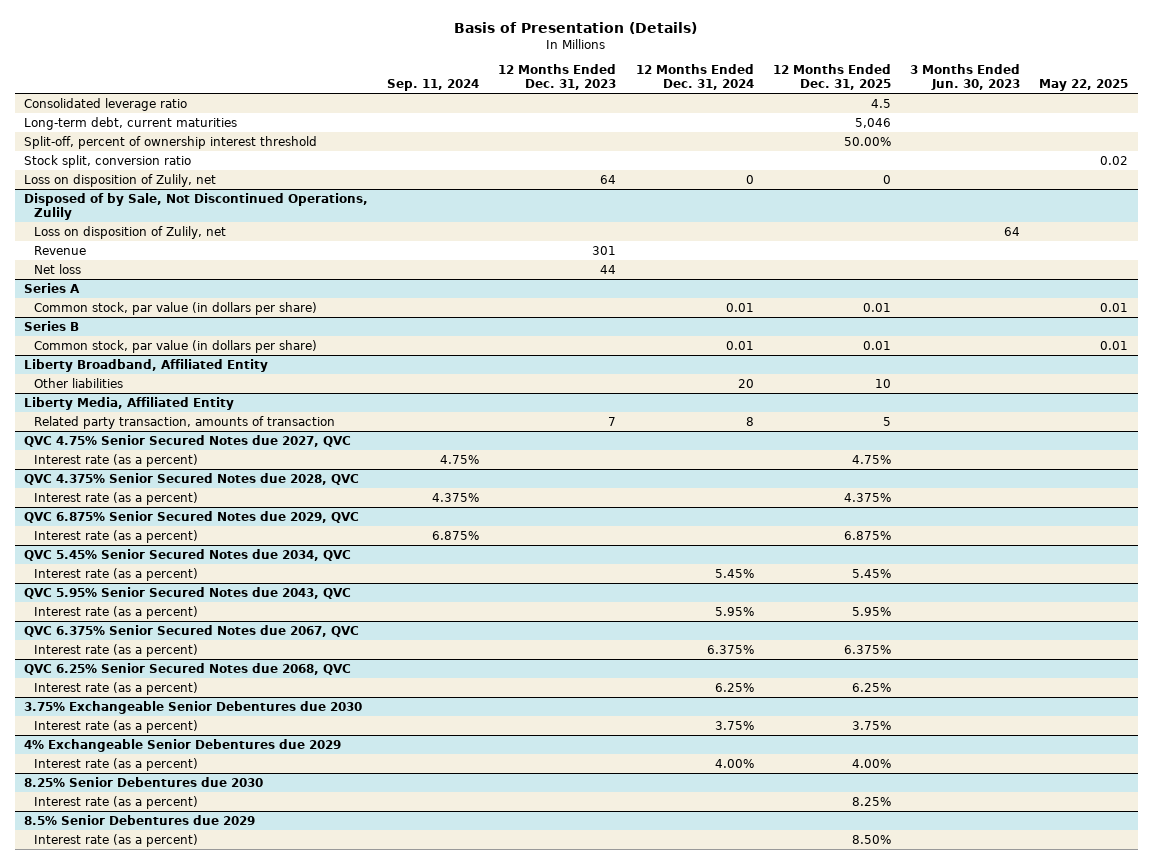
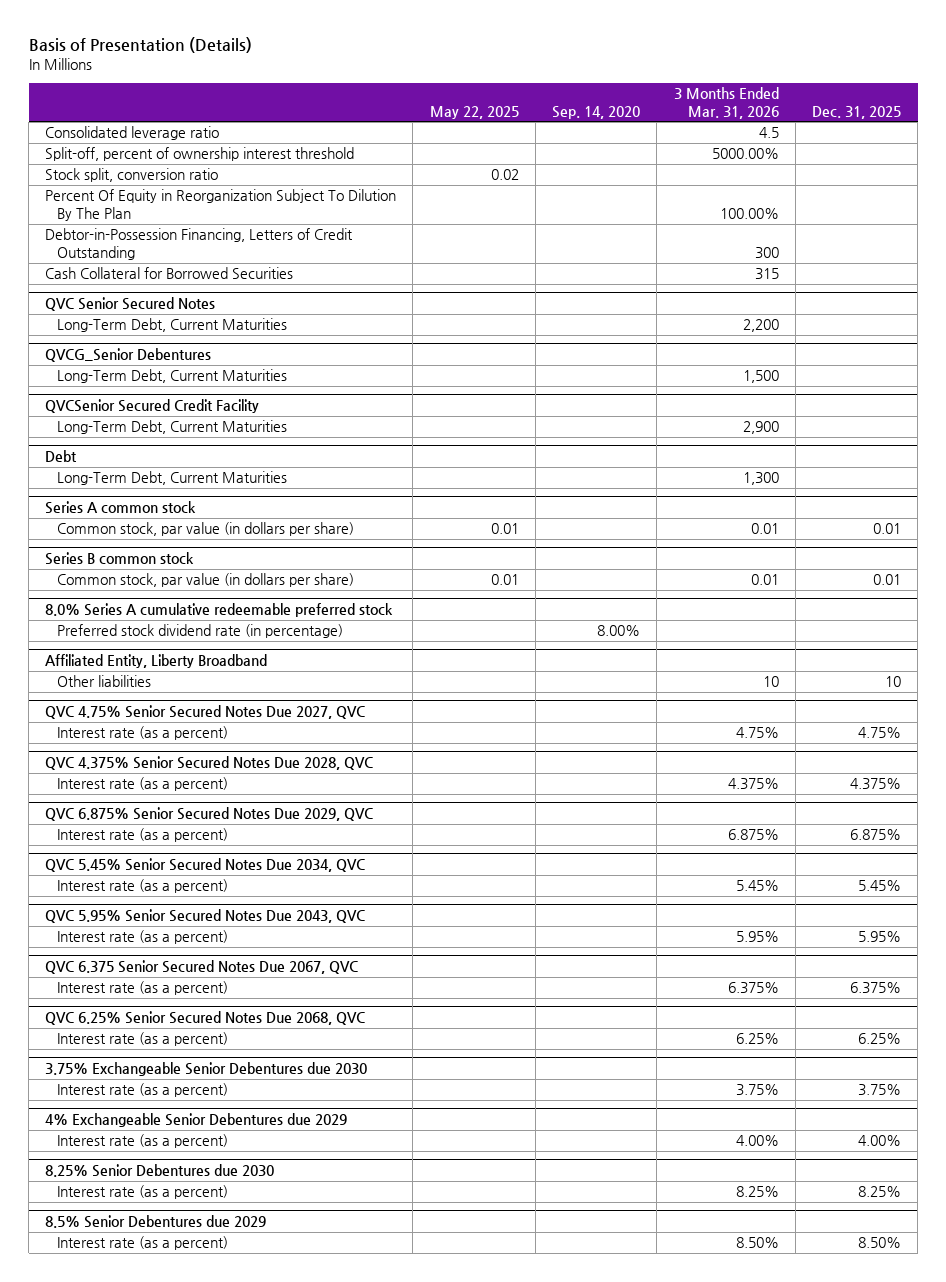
- | Sep. 11, 2024 | 12 Months Ended Dec. 31, 2023 | 12 Months Ended Dec. 31, 2024 | 12 Months Ended Dec. 31, 2025 | 3 Months Ended Jun. 30, 2023 | May 22, 2025
+ | May 22, 2025 | Sep. 14, 2020 | 3 Months Ended Mar. 31, 2026 | Dec. 31, 2025
- Long-term debt, current maturities | | | | 5,046 | |
- Loss on disposition of Zulily, net | | 64 | 0 | 0 | |
- Disposed of by Sale, Not Discontinued Operations, Zulily
- Loss on disposition of Zulily, net | | | | | 64 |
- Revenue | | 301 | | | |
- Net loss | | 44 | | | |
- Series A
+ Percent Of Equity in Reorganization Subject To Dilution By The Plan | | | 100.00% |
+ Debtor-in-Possession Financing, Letters of Credit Outstanding | | | 300 |
+ Cash Collateral for Borrowed Securities | | | 315 |
+ QVC Senior Secured Notes
+ Long-Term Debt, Current Maturities | | | 2,200 |
+ QVCG_Senior Debentures
+ Long-Term Debt, Current Maturities | | | 1,500 |
+ QVCSenior Secured Credit Facility
+ Long-Term Debt, Current Maturities | | | 2,900 |
+ Debt
+ Long-Term Debt, Current Maturities | | | 1,300 |
+ Series A common stock
- Series B
+ Series B common stock
- Liberty Broadband, Affiliated Entity
+ 8.0% Series A cumulative redeemable preferred stock
+ Preferred stock dividend rate (in percentage) | | 8.00% | |
+ Affiliated Entity, Liberty Broadband
- Liberty Media, Affiliated Entity
- Related party transaction, amounts of transaction | | 7 | 8 | 5 | |
- QVC 4.75% Senior Secured Notes due 2027, QVC
+ QVC 4.75% Senior Secured Notes Due 2027, QVC
- QVC 4.375% Senior Secured Notes due 2028, QVC
+ QVC 4.375% Senior Secured Notes Due 2028, QVC
- QVC 6.875% Senior Secured Notes due 2029, QVC
+ QVC 6.875% Senior Secured Notes Due 2029, QVC
- QVC 5.45% Senior Secured Notes due 2034, QVC
+ QVC 5.45% Senior Secured Notes Due 2034, QVC
- QVC 5.95% Senior Secured Notes due 2043, QVC
+ QVC 5.95% Senior Secured Notes Due 2043, QVC
- QVC 6.375% Senior Secured Notes due 2067, QVC
+ QVC 6.375 Senior Secured Notes Due 2067, QVC
- QVC 6.25% Senior Secured Notes due 2068, QVC
+ QVC 6.25% Senior Secured Notes Due 2068, QVC

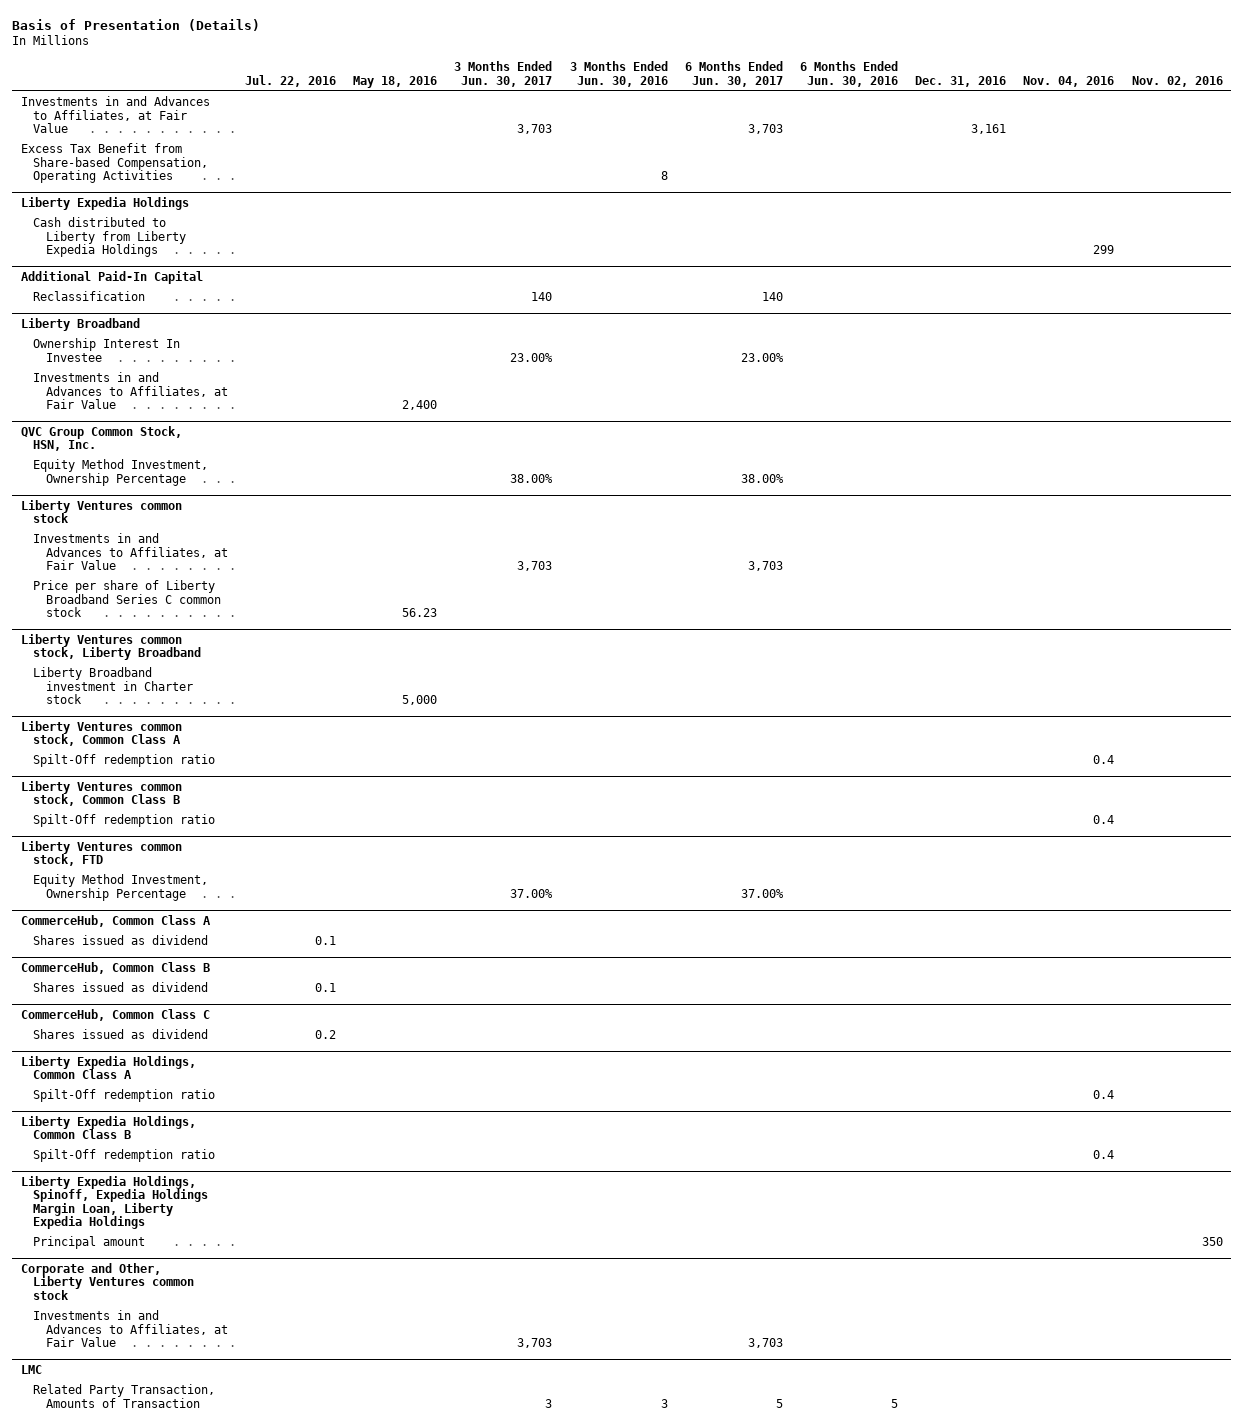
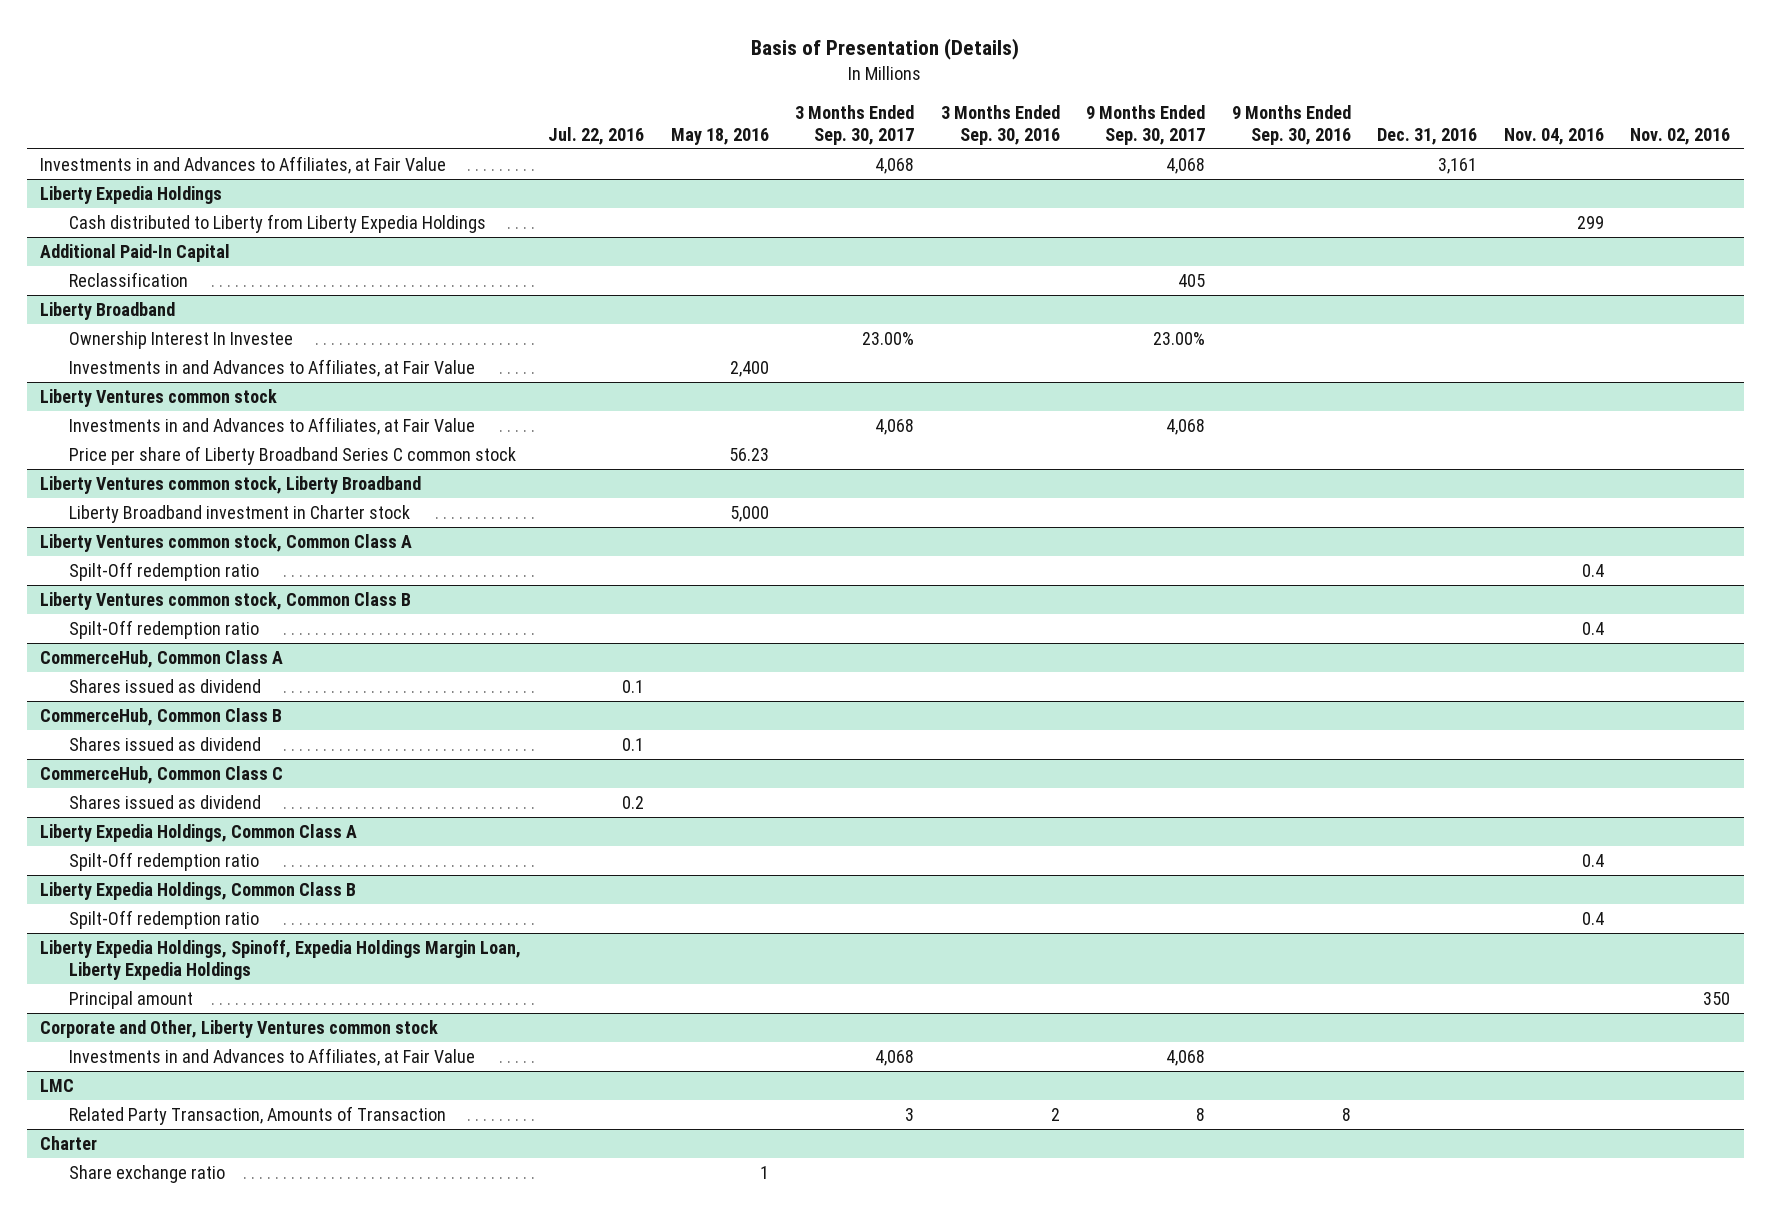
- | Jul. 22, 2016 | May 18, 2016 | 3 Months Ended Jun. 30, 2017 | 3 Months Ended Jun. 30, 2016 | 6 Months Ended Jun. 30, 2017 | 6 Months Ended Jun. 30, 2016 | Dec. 31, 2016 | Nov. 04, 2016 | Nov. 02, 2016
+ | Jul. 22, 2016 | May 18, 2016 | 3 Months Ended Sep. 30, 2017 | 3 Months Ended Sep. 30, 2016 | 9 Months Ended Sep. 30, 2017 | 9 Months Ended Sep. 30, 2016 | Dec. 31, 2016 | Nov. 04, 2016 | Nov. 02, 2016
- Excess Tax Benefit from Share-based Compensation, Operating Activities | | | | 8 | | | | |
- QVC Group Common Stock, HSN, Inc.
- Equity Method Investment, Ownership Percentage | | | 38.00% | | 38.00% | | | |
- Liberty Ventures common stock, FTD
- Equity Method Investment, Ownership Percentage | | | 37.00% | | 37.00% | | | |
+ Charter
+ Share exchange ratio | | 1 | | | | | | |

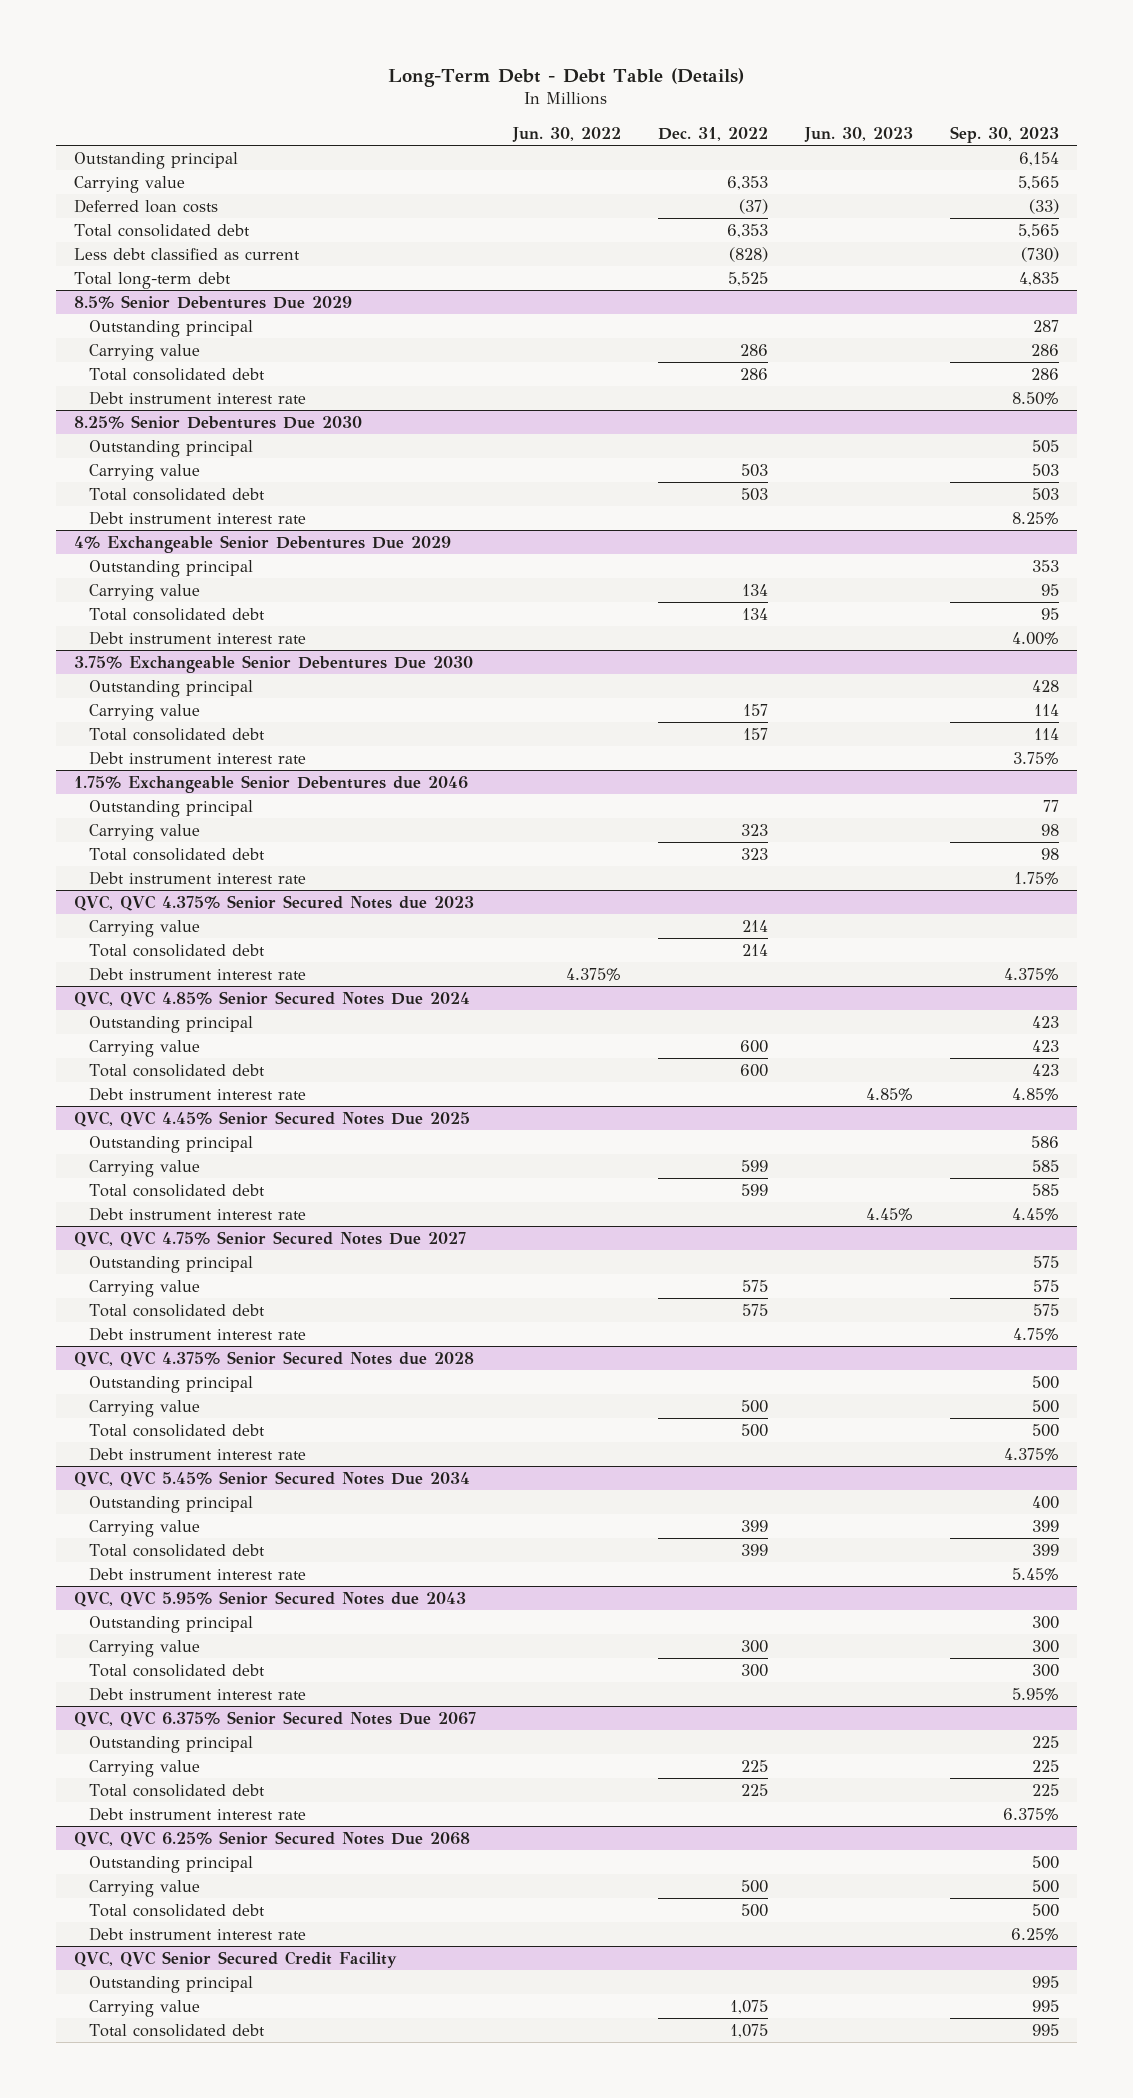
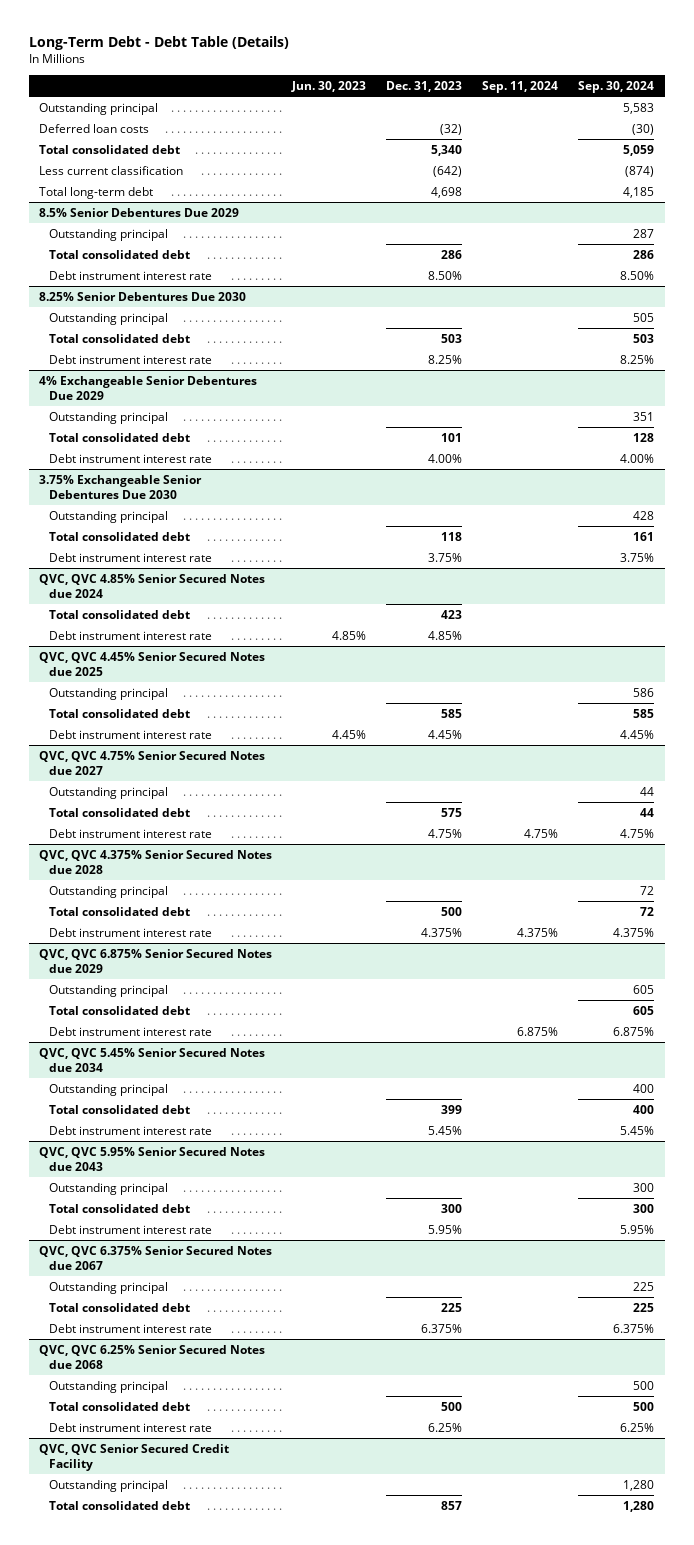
- | Jun. 30, 2022 | Dec. 31, 2022 | Jun. 30, 2023 | Sep. 30, 2023
+ | Jun. 30, 2023 | Dec. 31, 2023 | Sep. 11, 2024 | Sep. 30, 2024
- Carrying value | | 6,353 | | 5,565
- Less debt classified as current | | (828) | | (730)
+ Less current classification | | (642) | | (874)
@ 8.5% Senior Debentures Due 2029
- Carrying value | | 286 | | 286
@ 8.25% Senior Debentures Due 2030
- Carrying value | | 503 | | 503
@ 4% Exchangeable Senior Debentures Due 2029
- Carrying value | | 134 | | 95
@ 3.75% Exchangeable Senior Debentures Due 2030
- Carrying value | | 157 | | 114
- 1.75% Exchangeable Senior Debentures due 2046
- Outstanding principal | | | | 77
- Carrying value | | 323 | | 98
- Total consolidated debt | | 323 | | 98
- Debt instrument interest rate | | | | 1.75%
- QVC, QVC 4.375% Senior Secured Notes due 2023
- Carrying value | | 214 | |
- Total consolidated debt | | 214 | |
- Debt instrument interest rate | 4.375% | | | 4.375%
- QVC, QVC 4.85% Senior Secured Notes Due 2024
- Outstanding principal | | | | 423
- Carrying value | | 600 | | 423
+ QVC, QVC 4.85% Senior Secured Notes due 2024
- QVC, QVC 4.45% Senior Secured Notes Due 2025
+ QVC, QVC 4.45% Senior Secured Notes due 2025
- Carrying value | | 599 | | 585
- QVC, QVC 4.75% Senior Secured Notes Due 2027
+ QVC, QVC 4.75% Senior Secured Notes due 2027
- Carrying value | | 575 | | 575
@ QVC, QVC 4.375% Senior Secured Notes due 2028
- Carrying value | | 500 | | 500
- QVC, QVC 5.45% Senior Secured Notes Due 2034
+ QVC, QVC 6.875% Senior Secured Notes due 2029
+ Outstanding principal | | | | 605
+ Total consolidated debt | | | | 605
+ Debt instrument interest rate | | | 6.875% | 6.875%
+ QVC, QVC 5.45% Senior Secured Notes due 2034
- Carrying value | | 399 | | 399
@ QVC, QVC 5.95% Senior Secured Notes due 2043
- Carrying value | | 300 | | 300
- QVC, QVC 6.375% Senior Secured Notes Due 2067
+ QVC, QVC 6.375% Senior Secured Notes due 2067
- Carrying value | | 225 | | 225
- QVC, QVC 6.25% Senior Secured Notes Due 2068
+ QVC, QVC 6.25% Senior Secured Notes due 2068
- Carrying value | | 500 | | 500
@ QVC, QVC Senior Secured Credit Facility
- Carrying value | | 1,075 | | 995

